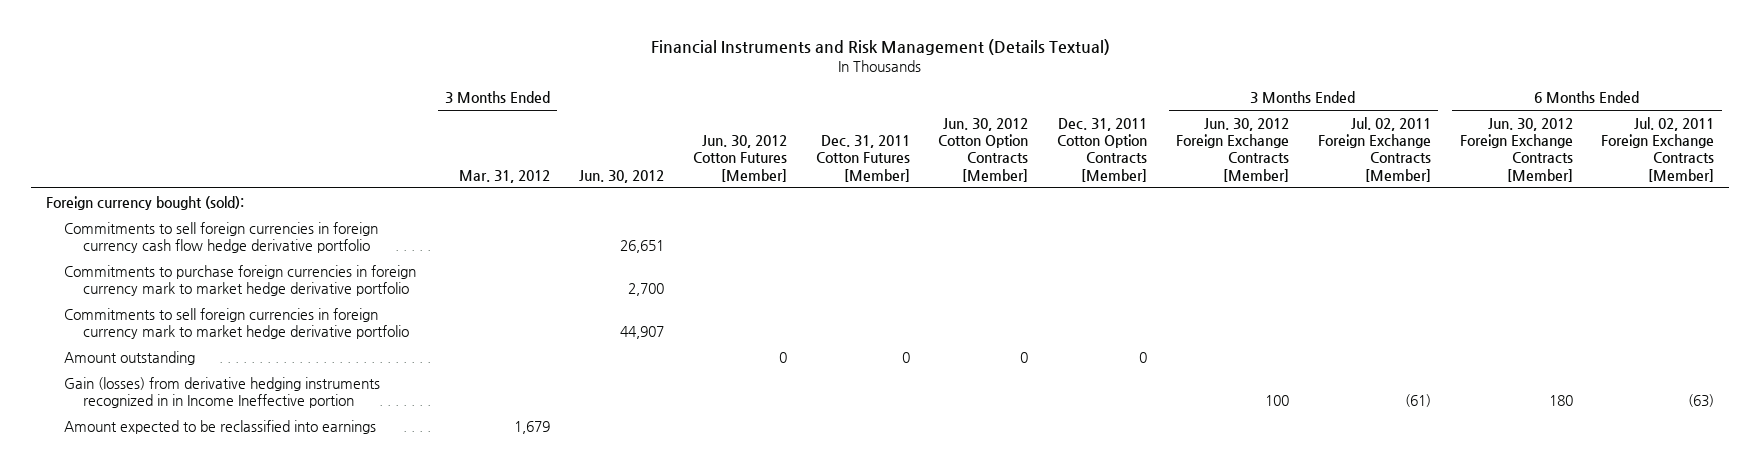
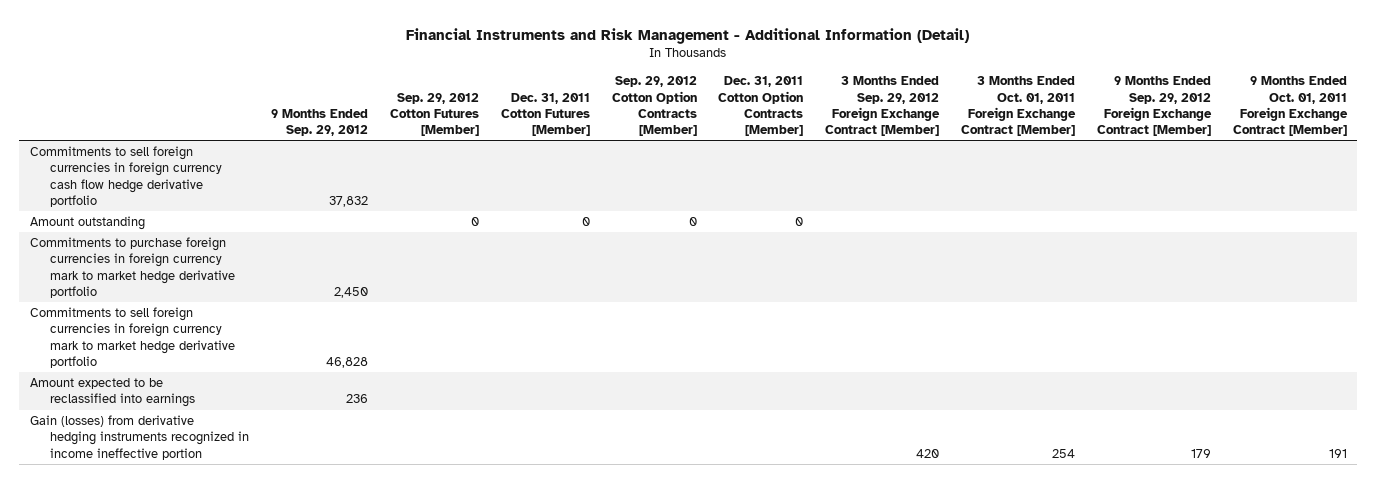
- Financial Instruments and Risk Management (Details Textual)
+ Financial Instruments and Risk Management - Additional Information (Detail)
- | 3 Months Ended Mar. 31, 2012 | Jun. 30, 2012 | Jun. 30, 2012 Cotton Futures [Member] | Dec. 31, 2011 Cotton Futures [Member] | Jun. 30, 2012 Cotton Option Contracts [Member] | Dec. 31, 2011 Cotton Option Contracts [Member] | 3 Months Ended Jun. 30, 2012 Foreign Exchange Contracts [Member] | 3 Months Ended Jul. 02, 2011 Foreign Exchange Contracts [Member] | 6 Months Ended Jun. 30, 2012 Foreign Exchange Contracts [Member] | 6 Months Ended Jul. 02, 2011 Foreign Exchange Contracts [Member]
+ | 9 Months Ended Sep. 29, 2012 | Sep. 29, 2012 Cotton Futures [Member] | Dec. 31, 2011 Cotton Futures [Member] | Sep. 29, 2012 Cotton Option Contracts [Member] | Dec. 31, 2011 Cotton Option Contracts [Member] | 3 Months Ended Sep. 29, 2012 Foreign Exchange Contract [Member] | 3 Months Ended Oct. 01, 2011 Foreign Exchange Contract [Member] | 9 Months Ended Sep. 29, 2012 Foreign Exchange Contract [Member] | 9 Months Ended Oct. 01, 2011 Foreign Exchange Contract [Member]
- Foreign currency bought (sold):
moved up: Amount outstanding | | 0 | 0 | 0 | 0 | | | |
- Gain (losses) from derivative hedging instruments recognized in in Income Ineffective portion | | | | | | | 100 | (61) | 180 | (63)
+ Gain (losses) from derivative hedging instruments recognized in income ineffective portion | | | | | | 420 | 254 | 179 | 191

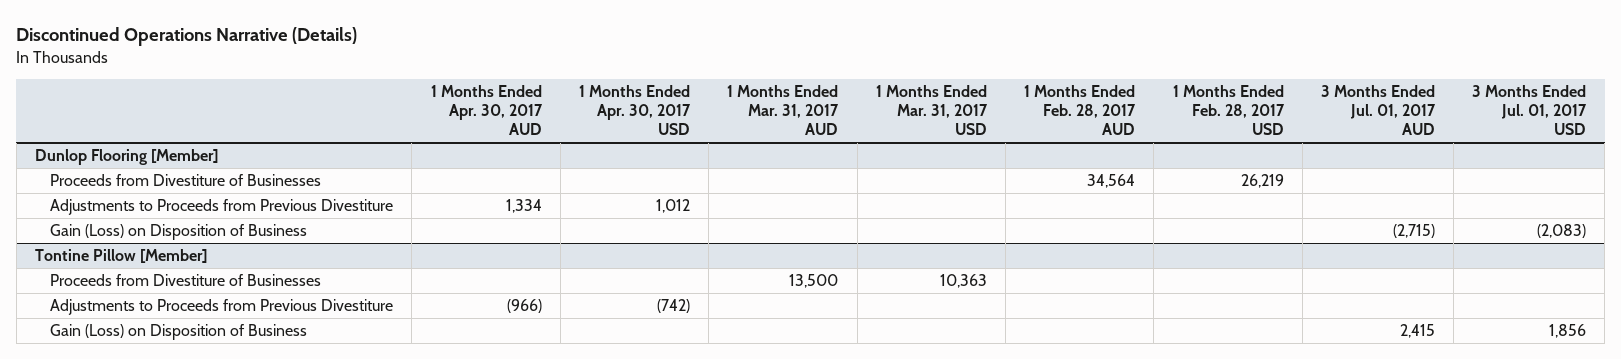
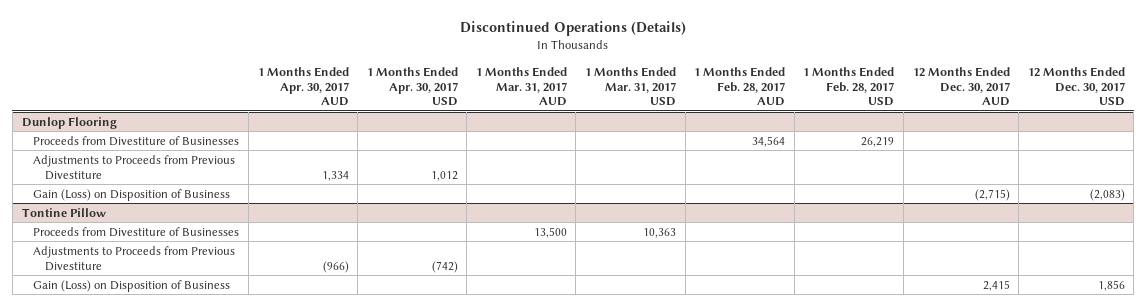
- Discontinued Operations Narrative (Details)
+ Discontinued Operations (Details)
- | 1 Months Ended Apr. 30, 2017 AUD | 1 Months Ended Apr. 30, 2017 USD | 1 Months Ended Mar. 31, 2017 AUD | 1 Months Ended Mar. 31, 2017 USD | 1 Months Ended Feb. 28, 2017 AUD | 1 Months Ended Feb. 28, 2017 USD | 3 Months Ended Jul. 01, 2017 AUD | 3 Months Ended Jul. 01, 2017 USD
+ | 1 Months Ended Apr. 30, 2017 AUD | 1 Months Ended Apr. 30, 2017 USD | 1 Months Ended Mar. 31, 2017 AUD | 1 Months Ended Mar. 31, 2017 USD | 1 Months Ended Feb. 28, 2017 AUD | 1 Months Ended Feb. 28, 2017 USD | 12 Months Ended Dec. 30, 2017 AUD | 12 Months Ended Dec. 30, 2017 USD
- Dunlop Flooring [Member]
+ Dunlop Flooring
- Tontine Pillow [Member]
+ Tontine Pillow

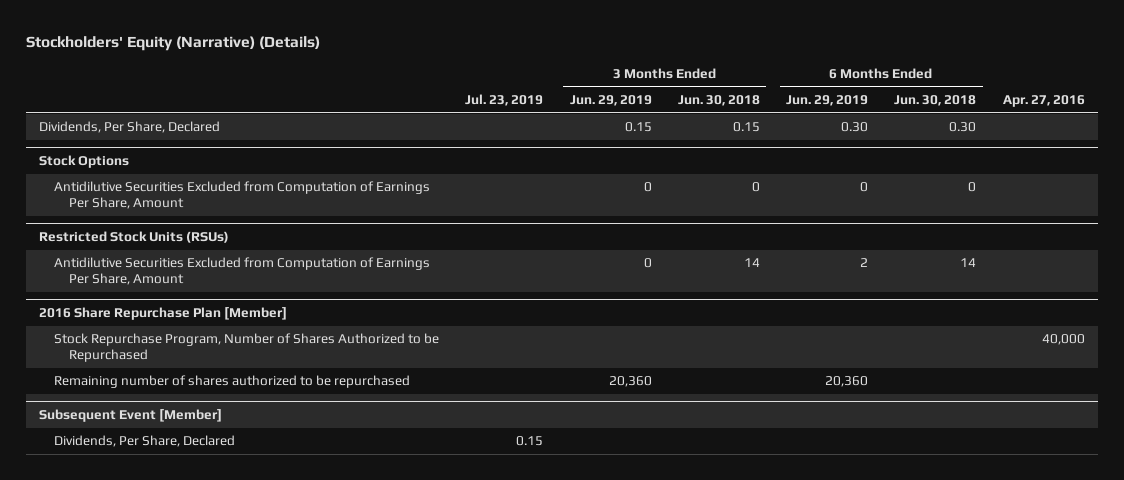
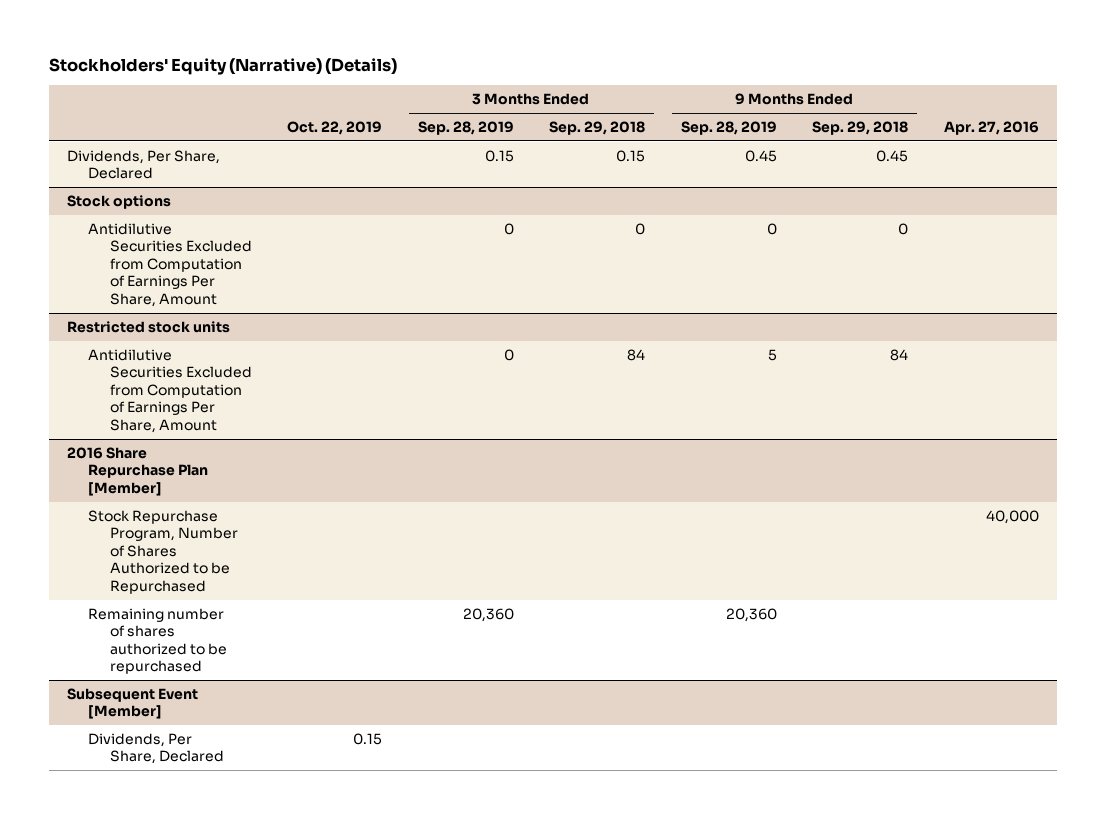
- | Jul. 23, 2019 | 3 Months Ended Jun. 29, 2019 | 3 Months Ended Jun. 30, 2018 | 6 Months Ended Jun. 29, 2019 | 6 Months Ended Jun. 30, 2018 | Apr. 27, 2016
+ | Oct. 22, 2019 | 3 Months Ended Sep. 28, 2019 | 3 Months Ended Sep. 29, 2018 | 9 Months Ended Sep. 28, 2019 | 9 Months Ended Sep. 29, 2018 | Apr. 27, 2016
- Stock Options
+ Stock options
- Restricted Stock Units (RSUs)
+ Restricted stock units

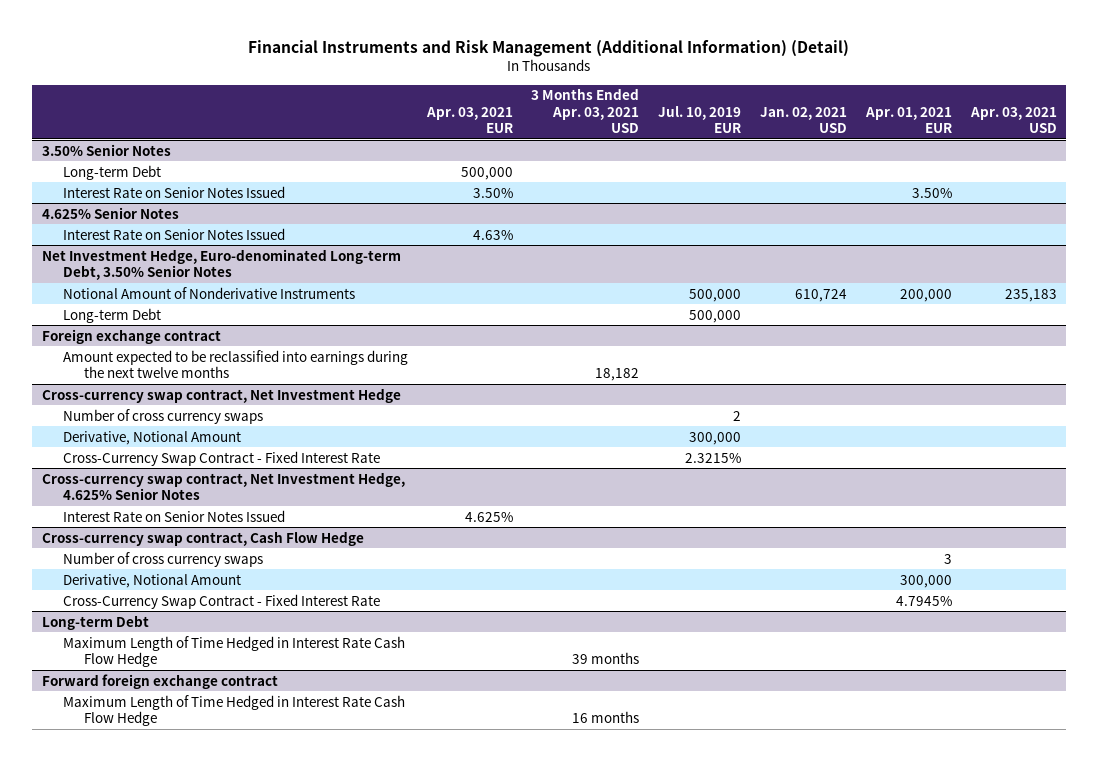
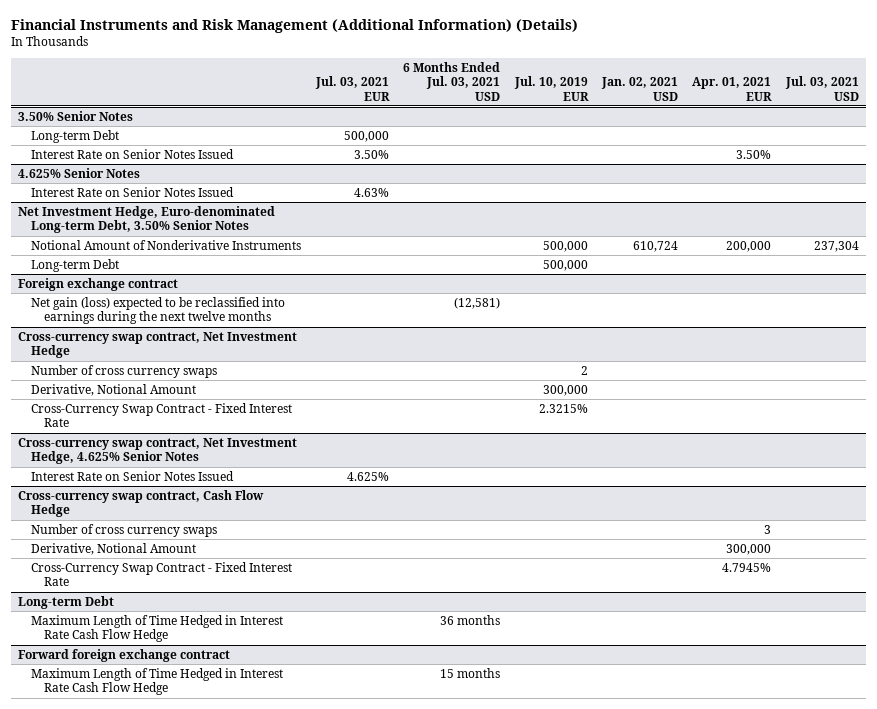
- Financial Instruments and Risk Management (Additional Information) (Detail)
+ Financial Instruments and Risk Management (Additional Information) (Details)
- | Apr. 03, 2021 EUR | 3 Months Ended Apr. 03, 2021 USD | Jul. 10, 2019 EUR | Jan. 02, 2021 USD | Apr. 01, 2021 EUR | Apr. 03, 2021 USD
+ | Jul. 03, 2021 EUR | 6 Months Ended Jul. 03, 2021 USD | Jul. 10, 2019 EUR | Jan. 02, 2021 USD | Apr. 01, 2021 EUR | Jul. 03, 2021 USD
@ Foreign exchange contract
- Amount expected to be reclassified into earnings during the next twelve months | | 18,182 | | | |
+ Net gain (loss) expected to be reclassified into earnings during the next twelve months | | (12,581) | | | |

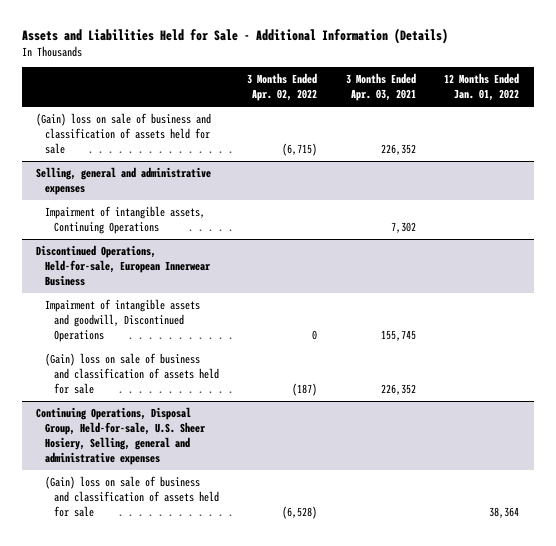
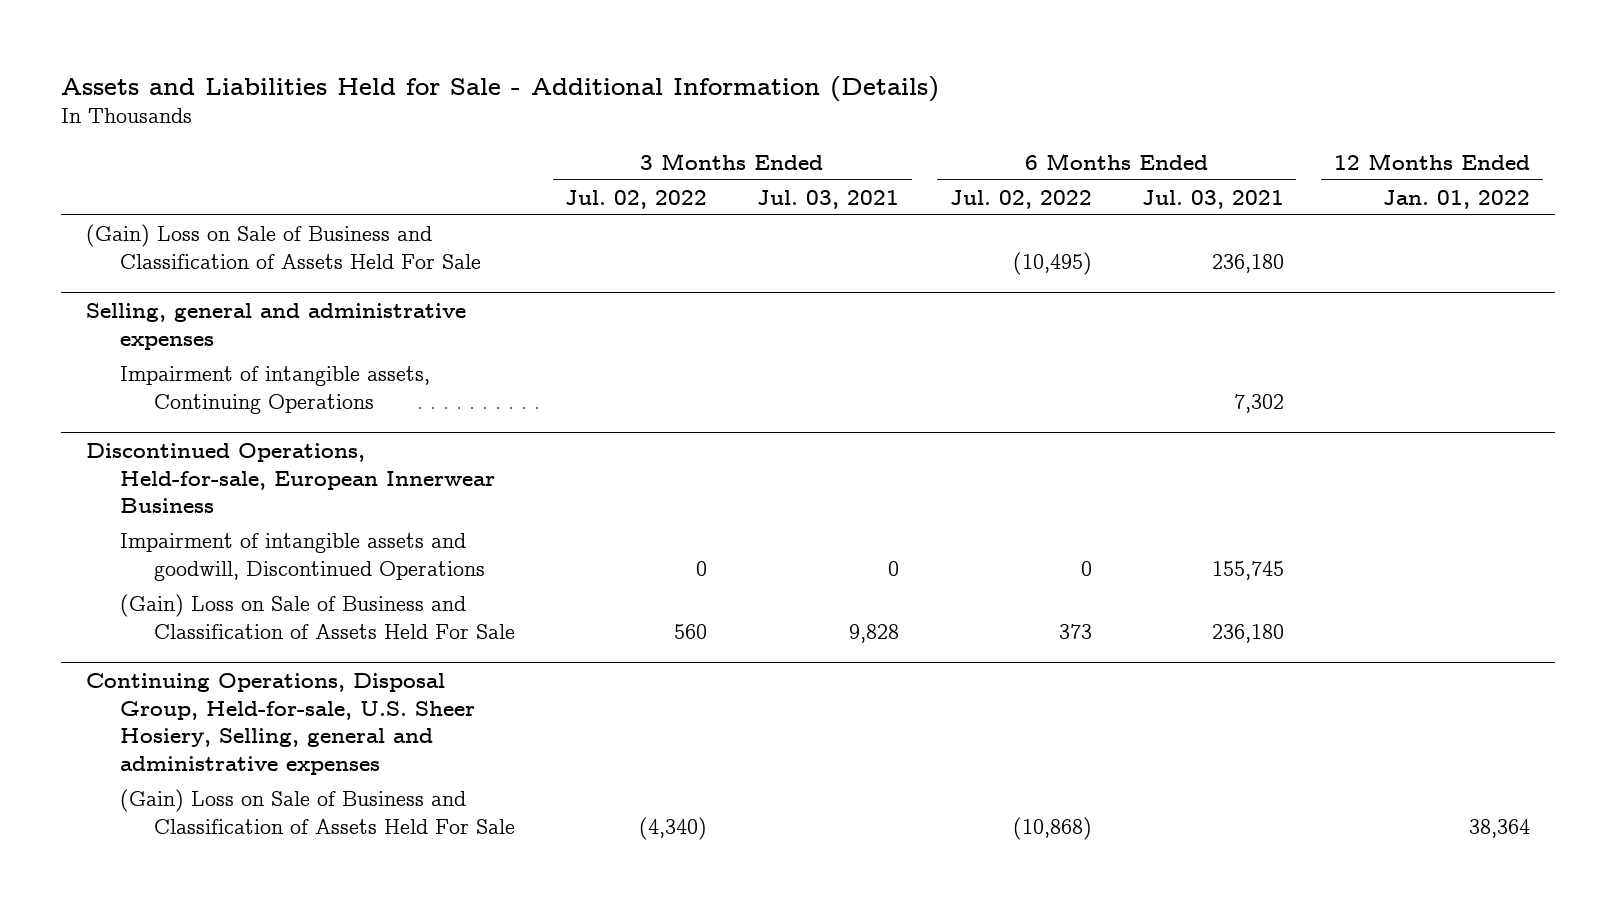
- | 3 Months Ended Apr. 02, 2022 | 3 Months Ended Apr. 03, 2021 | 12 Months Ended Jan. 01, 2022
+ | 3 Months Ended Jul. 02, 2022 | 3 Months Ended Jul. 03, 2021 | 6 Months Ended Jul. 02, 2022 | 6 Months Ended Jul. 03, 2021 | 12 Months Ended Jan. 01, 2022
- (Gain) loss on sale of business and classification of assets held for sale | (6,715) | 226,352 |
+ (Gain) Loss on Sale of Business and Classification of Assets Held For Sale | | | (10,495) | 236,180 |
@ Discontinued Operations, Held-for-sale, European Innerwear Business
- (Gain) loss on sale of business and classification of assets held for sale | (187) | 226,352 |
+ (Gain) Loss on Sale of Business and Classification of Assets Held For Sale | 560 | 9,828 | 373 | 236,180 |
@ Continuing Operations, Disposal Group, Held-for-sale, U.S. Sheer Hosiery, Selling, general and administrative expenses
- (Gain) loss on sale of business and classification of assets held for sale | (6,528) | | 38,364
+ (Gain) Loss on Sale of Business and Classification of Assets Held For Sale | (4,340) | | (10,868) | | 38,364

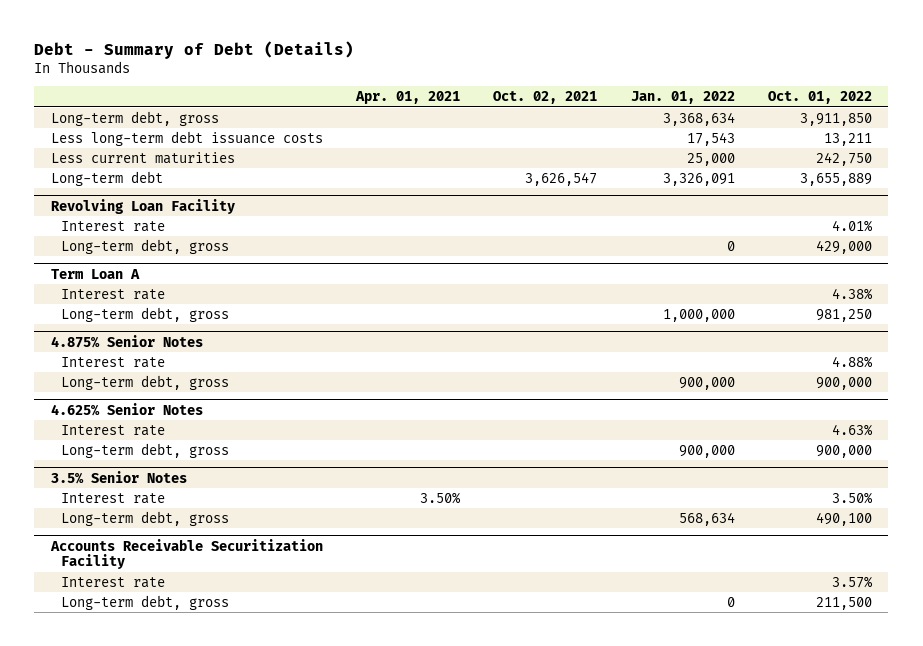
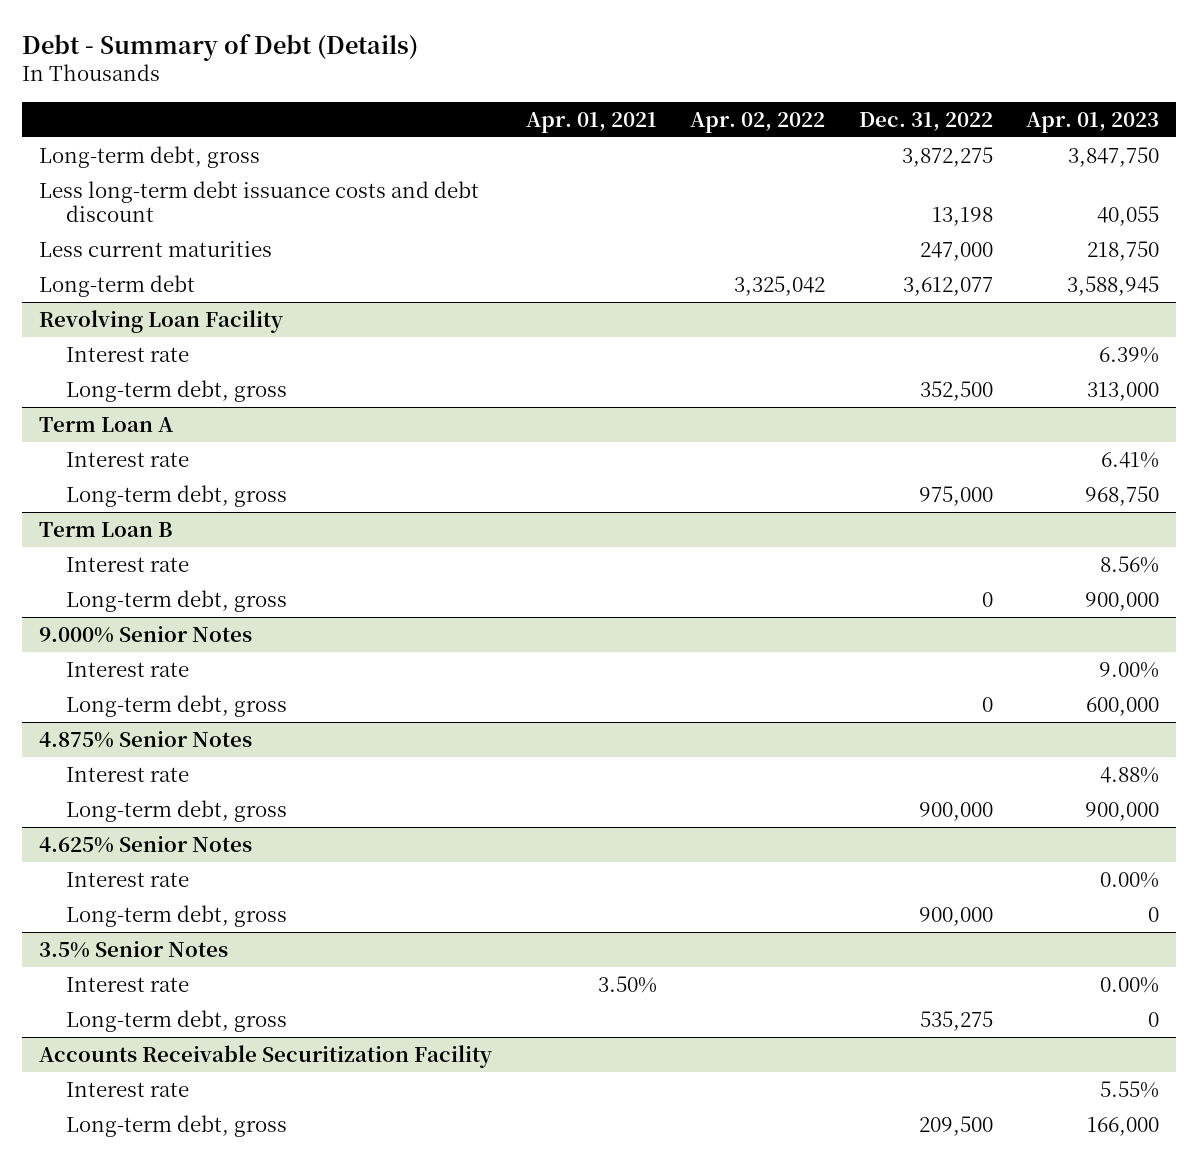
- | Apr. 01, 2021 | Oct. 02, 2021 | Jan. 01, 2022 | Oct. 01, 2022
+ | Apr. 01, 2021 | Apr. 02, 2022 | Dec. 31, 2022 | Apr. 01, 2023
- Less long-term debt issuance costs | | | 17,543 | 13,211
+ Less long-term debt issuance costs and debt discount | | | 13,198 | 40,055
+ Term Loan B
+ Interest rate | | | | 8.56%
+ Long-term debt, gross | | | 0 | 900,000
+ 9.000% Senior Notes
+ Interest rate | | | | 9.00%
+ Long-term debt, gross | | | 0 | 600,000

